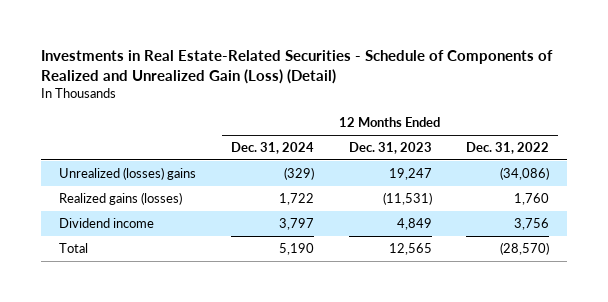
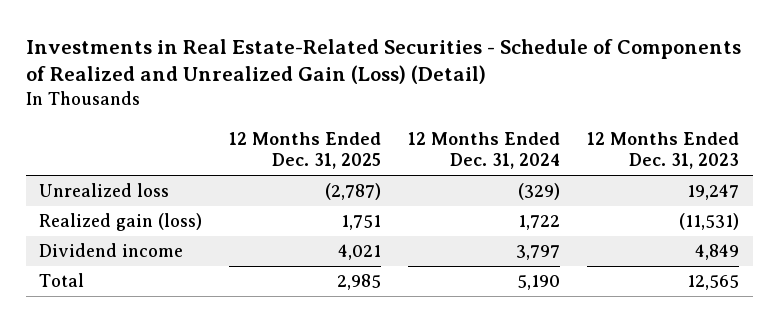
- | 12 Months Ended Dec. 31, 2024 | 12 Months Ended Dec. 31, 2023 | 12 Months Ended Dec. 31, 2022
+ | 12 Months Ended Dec. 31, 2025 | 12 Months Ended Dec. 31, 2024 | 12 Months Ended Dec. 31, 2023
- Unrealized (losses) gains | (329) | 19,247 | (34,086)
- Realized gains (losses) | 1,722 | (11,531) | 1,760
+ Unrealized loss | (2,787) | (329) | 19,247
+ Realized gain (loss) | 1,751 | 1,722 | (11,531)

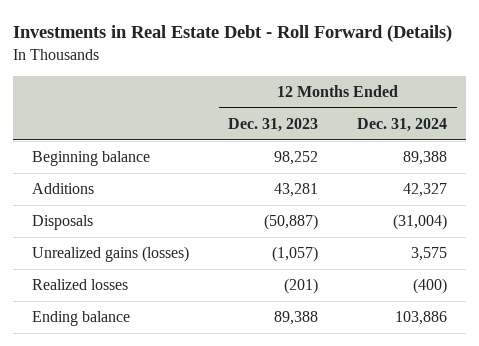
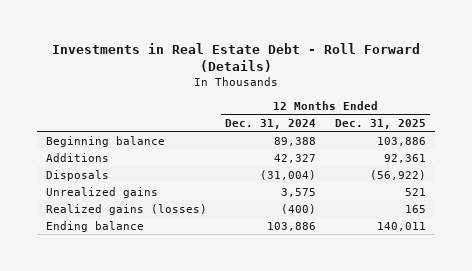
- | 12 Months Ended Dec. 31, 2023 | 12 Months Ended Dec. 31, 2024
+ | 12 Months Ended Dec. 31, 2024 | 12 Months Ended Dec. 31, 2025
- Unrealized gains (losses) | (1,057) | 3,575
- Realized losses | (201) | (400)
+ Unrealized gains | 3,575 | 521
+ Realized gains (losses) | (400) | 165

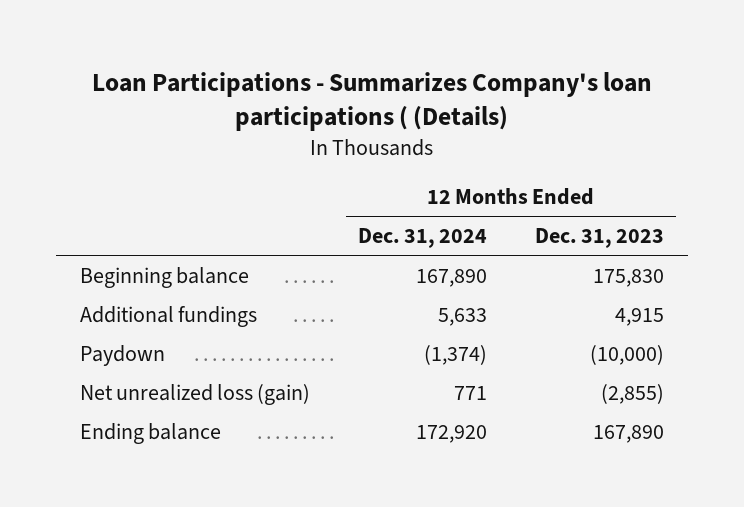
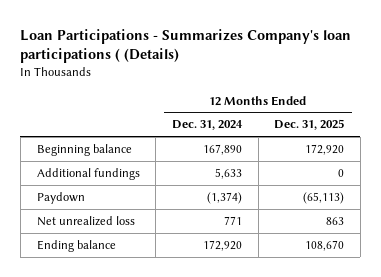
- | 12 Months Ended Dec. 31, 2024 | 12 Months Ended Dec. 31, 2023
+ | 12 Months Ended Dec. 31, 2024 | 12 Months Ended Dec. 31, 2025
- Net unrealized loss (gain) | 771 | (2,855)
+ Net unrealized loss | 771 | 863

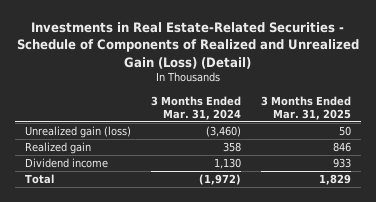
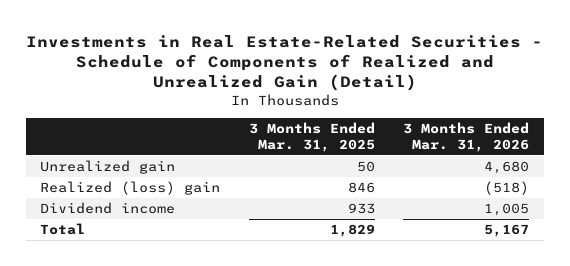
- Investments in Real Estate-Related Securities - Schedule of Components of Realized and Unrealized Gain (Loss) (Detail)
+ Investments in Real Estate-Related Securities - Schedule of Components of Realized and Unrealized Gain (Detail)
- | 3 Months Ended Mar. 31, 2024 | 3 Months Ended Mar. 31, 2025
+ | 3 Months Ended Mar. 31, 2025 | 3 Months Ended Mar. 31, 2026
- Unrealized gain (loss) | (3,460) | 50
- Realized gain | 358 | 846
+ Unrealized gain | 50 | 4,680
+ Realized (loss) gain | 846 | (518)

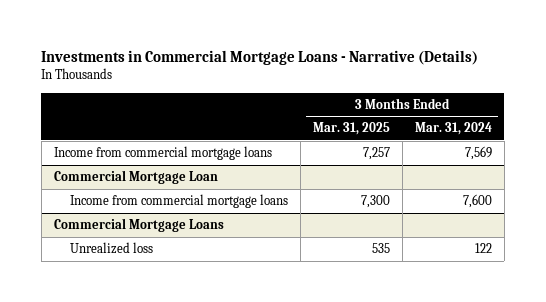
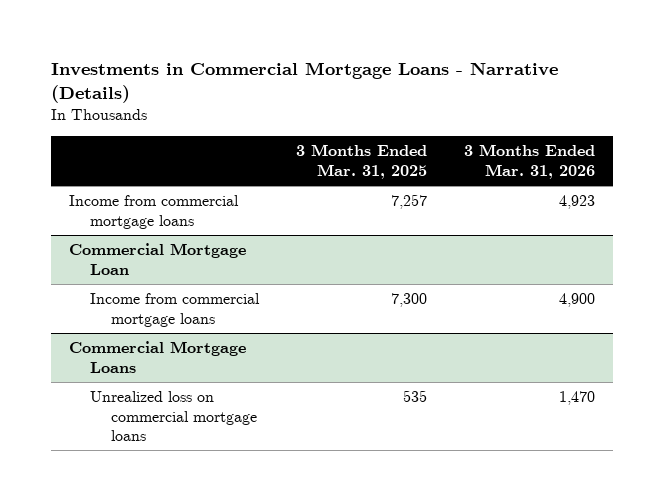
- | 3 Months Ended Mar. 31, 2025 | 3 Months Ended Mar. 31, 2024
+ | 3 Months Ended Mar. 31, 2025 | 3 Months Ended Mar. 31, 2026
@ Commercial Mortgage Loans
- Unrealized loss | 535 | 122
+ Unrealized loss on commercial mortgage loans | 535 | 1,470

